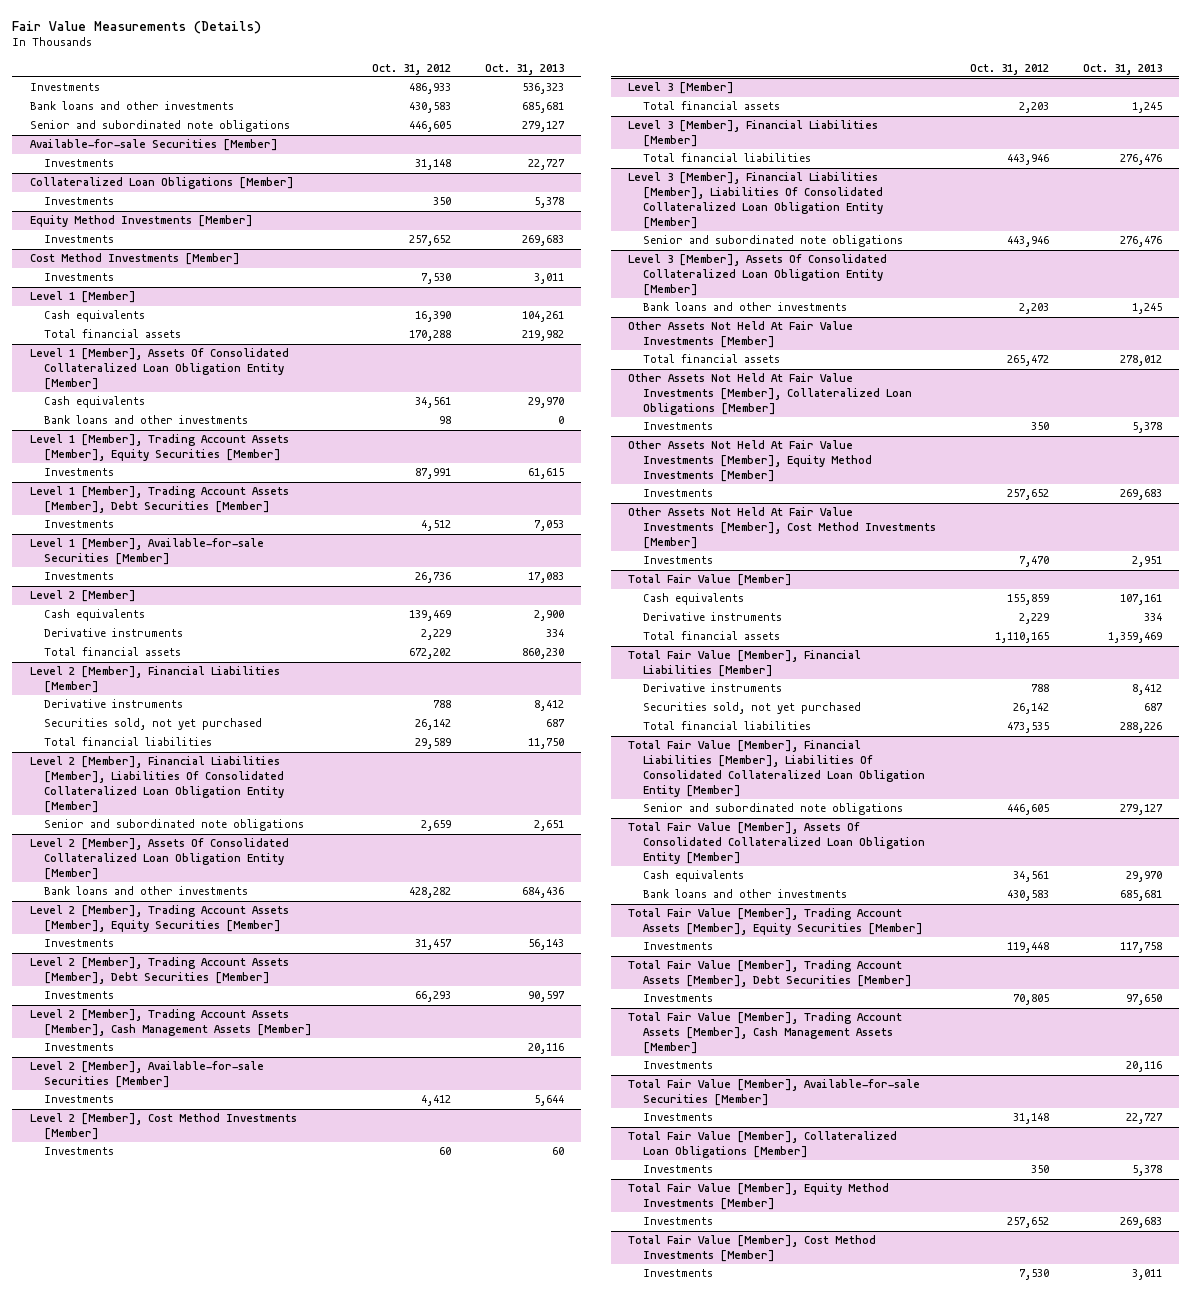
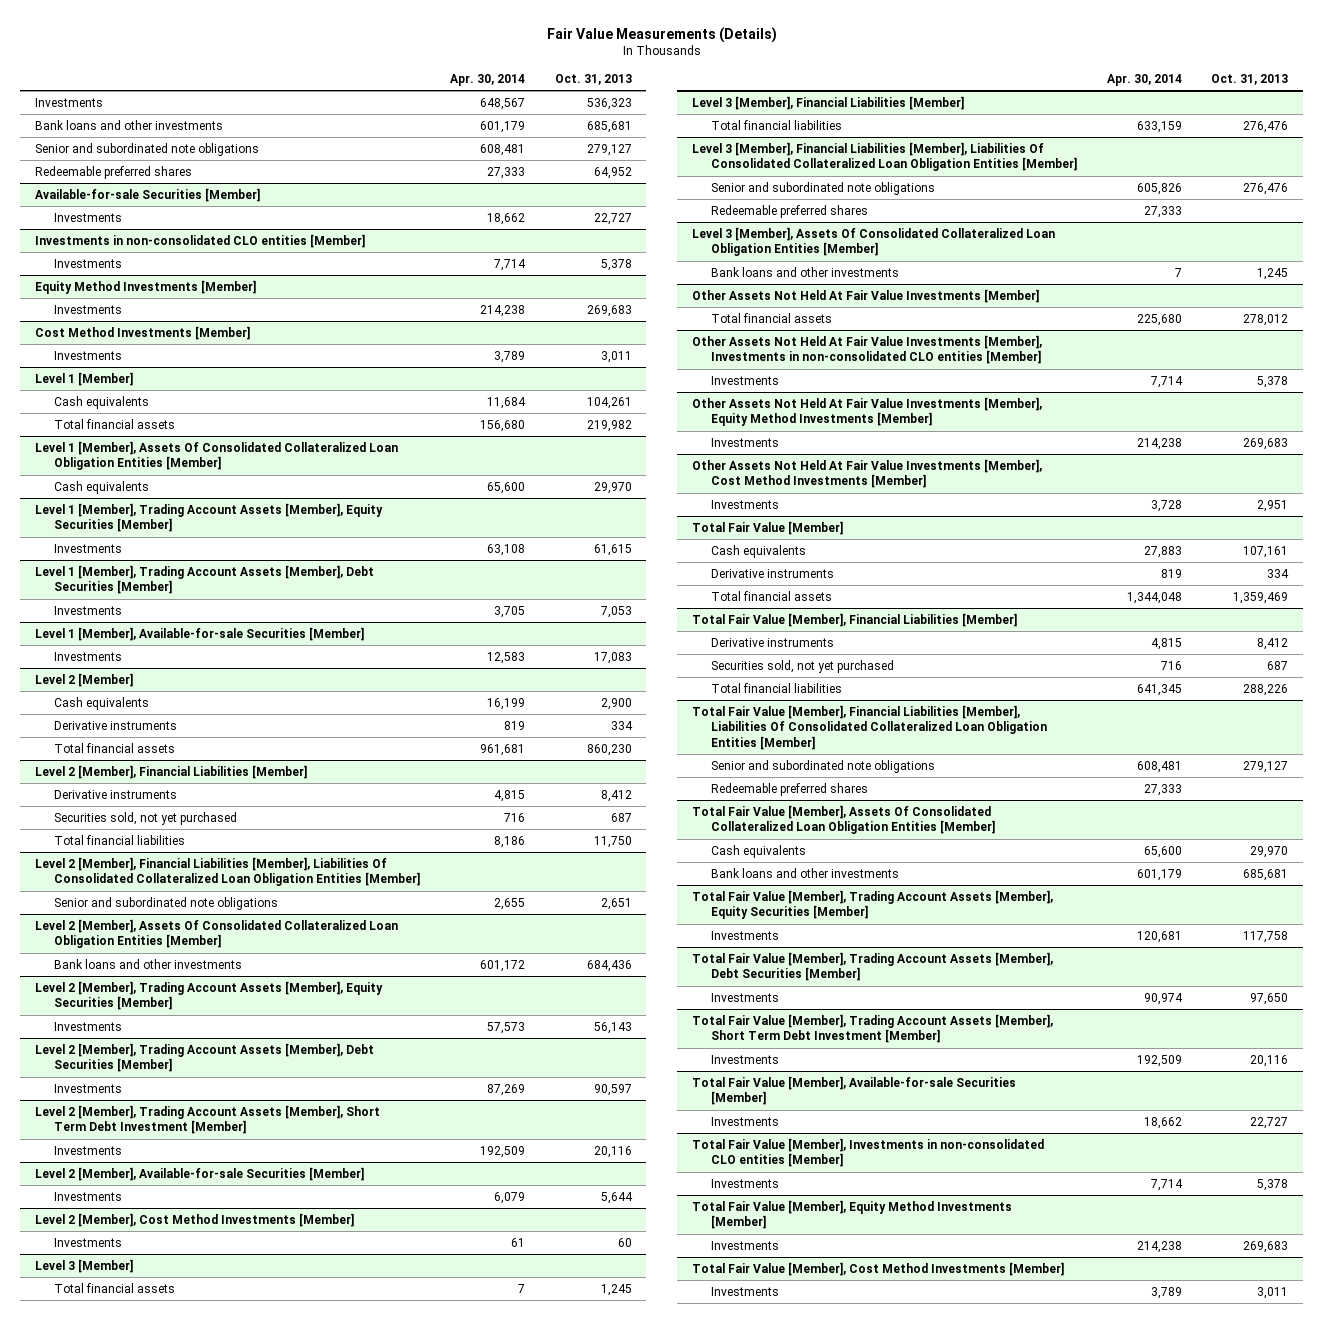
- | Oct. 31, 2012 | Oct. 31, 2013
+ | Apr. 30, 2014 | Oct. 31, 2013
+ Redeemable preferred shares | 27,333 | 64,952
- Collateralized Loan Obligations [Member]
+ Investments in non-consolidated CLO entities [Member]
- Level 1 [Member], Assets Of Consolidated Collateralized Loan Obligation Entity [Member]
+ Level 1 [Member], Assets Of Consolidated Collateralized Loan Obligation Entities [Member]
- Bank loans and other investments | 98 | 0
- Level 2 [Member], Financial Liabilities [Member], Liabilities Of Consolidated Collateralized Loan Obligation Entity [Member]
+ Level 2 [Member], Financial Liabilities [Member], Liabilities Of Consolidated Collateralized Loan Obligation Entities [Member]
- Level 2 [Member], Assets Of Consolidated Collateralized Loan Obligation Entity [Member]
+ Level 2 [Member], Assets Of Consolidated Collateralized Loan Obligation Entities [Member]
- Level 2 [Member], Trading Account Assets [Member], Cash Management Assets [Member]
+ Level 2 [Member], Trading Account Assets [Member], Short Term Debt Investment [Member]
- Level 3 [Member], Financial Liabilities [Member], Liabilities Of Consolidated Collateralized Loan Obligation Entity [Member]
+ Level 3 [Member], Financial Liabilities [Member], Liabilities Of Consolidated Collateralized Loan Obligation Entities [Member]
- Level 3 [Member], Assets Of Consolidated Collateralized Loan Obligation Entity [Member]
+ Redeemable preferred shares | 27,333 |
+ Level 3 [Member], Assets Of Consolidated Collateralized Loan Obligation Entities [Member]
- Other Assets Not Held At Fair Value Investments [Member], Collateralized Loan Obligations [Member]
+ Other Assets Not Held At Fair Value Investments [Member], Investments in non-consolidated CLO entities [Member]
- Total Fair Value [Member], Financial Liabilities [Member], Liabilities Of Consolidated Collateralized Loan Obligation Entity [Member]
+ Total Fair Value [Member], Financial Liabilities [Member], Liabilities Of Consolidated Collateralized Loan Obligation Entities [Member]
- Total Fair Value [Member], Assets Of Consolidated Collateralized Loan Obligation Entity [Member]
+ Redeemable preferred shares | 27,333 |
+ Total Fair Value [Member], Assets Of Consolidated Collateralized Loan Obligation Entities [Member]
- Total Fair Value [Member], Trading Account Assets [Member], Cash Management Assets [Member]
+ Total Fair Value [Member], Trading Account Assets [Member], Short Term Debt Investment [Member]
- Total Fair Value [Member], Collateralized Loan Obligations [Member]
+ Total Fair Value [Member], Investments in non-consolidated CLO entities [Member]

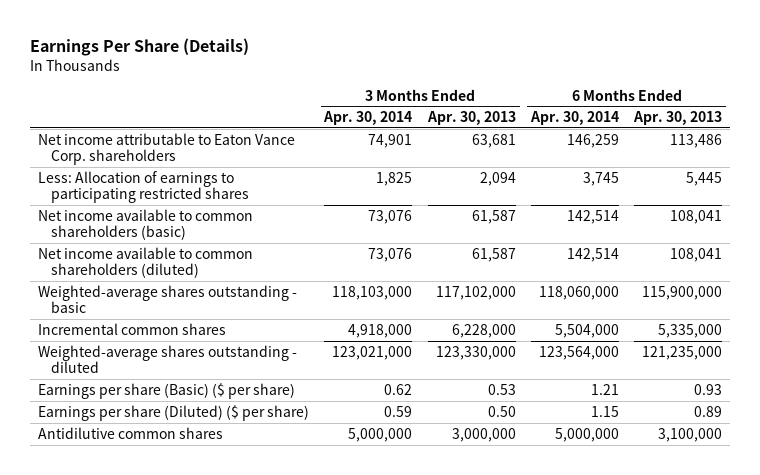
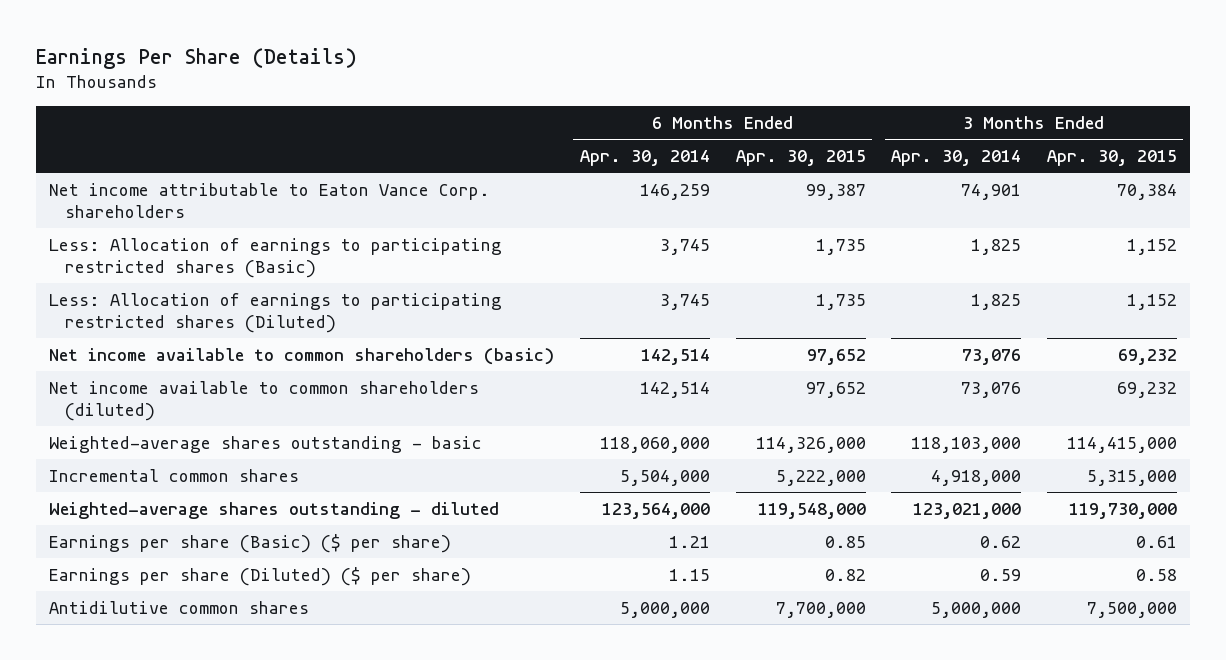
- | 3 Months Ended Apr. 30, 2014 | 3 Months Ended Apr. 30, 2013 | 6 Months Ended Apr. 30, 2014 | 6 Months Ended Apr. 30, 2013
+ | 6 Months Ended Apr. 30, 2014 | 6 Months Ended Apr. 30, 2015 | 3 Months Ended Apr. 30, 2014 | 3 Months Ended Apr. 30, 2015
- Less: Allocation of earnings to participating restricted shares | 1,825 | 2,094 | 3,745 | 5,445
+ Less: Allocation of earnings to participating restricted shares (Basic) | 3,745 | 1,735 | 1,825 | 1,152
+ Less: Allocation of earnings to participating restricted shares (Diluted) | 3,745 | 1,735 | 1,825 | 1,152

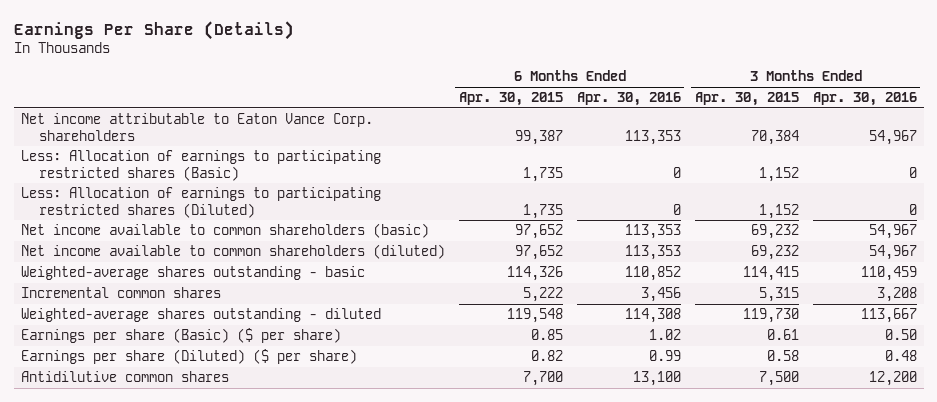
- | 6 Months Ended Apr. 30, 2014 | 6 Months Ended Apr. 30, 2015 | 3 Months Ended Apr. 30, 2014 | 3 Months Ended Apr. 30, 2015
+ | 6 Months Ended Apr. 30, 2015 | 6 Months Ended Apr. 30, 2016 | 3 Months Ended Apr. 30, 2015 | 3 Months Ended Apr. 30, 2016
- Weighted-average shares outstanding - basic | 118,060,000 | 114,326,000 | 118,103,000 | 114,415,000
- Incremental common shares | 5,504,000 | 5,222,000 | 4,918,000 | 5,315,000
- Weighted-average shares outstanding - diluted | 123,564,000 | 119,548,000 | 123,021,000 | 119,730,000
+ Weighted-average shares outstanding - basic | 114,326 | 110,852 | 114,415 | 110,459
+ Incremental common shares | 5,222 | 3,456 | 5,315 | 3,208
+ Weighted-average shares outstanding - diluted | 119,548 | 114,308 | 119,730 | 113,667
- Antidilutive common shares | 5,000,000 | 7,700,000 | 5,000,000 | 7,500,000
+ Antidilutive common shares | 7,700 | 13,100 | 7,500 | 12,200

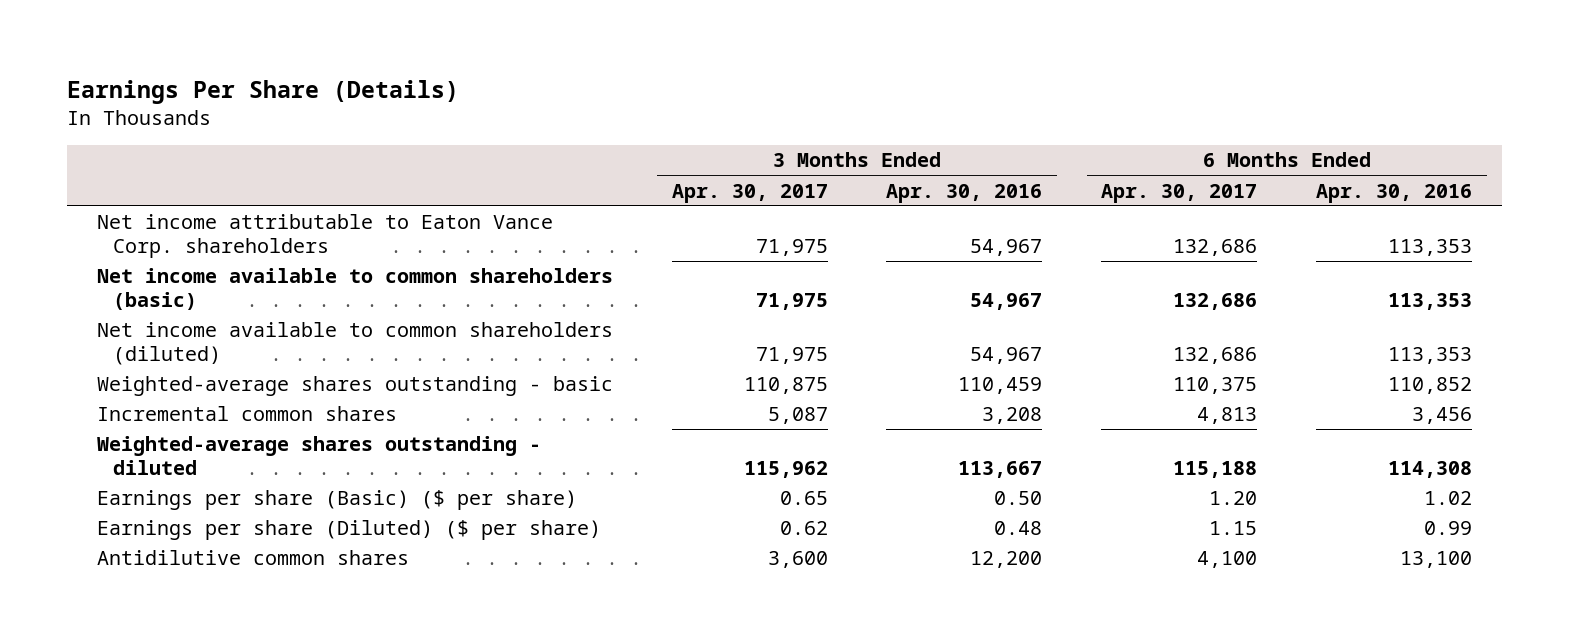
- | 6 Months Ended Apr. 30, 2015 | 6 Months Ended Apr. 30, 2016 | 3 Months Ended Apr. 30, 2015 | 3 Months Ended Apr. 30, 2016
+ | 3 Months Ended Apr. 30, 2017 | 3 Months Ended Apr. 30, 2016 | 6 Months Ended Apr. 30, 2017 | 6 Months Ended Apr. 30, 2016
- Less: Allocation of earnings to participating restricted shares (Basic) | 1,735 | 0 | 1,152 | 0
- Less: Allocation of earnings to participating restricted shares (Diluted) | 1,735 | 0 | 1,152 | 0

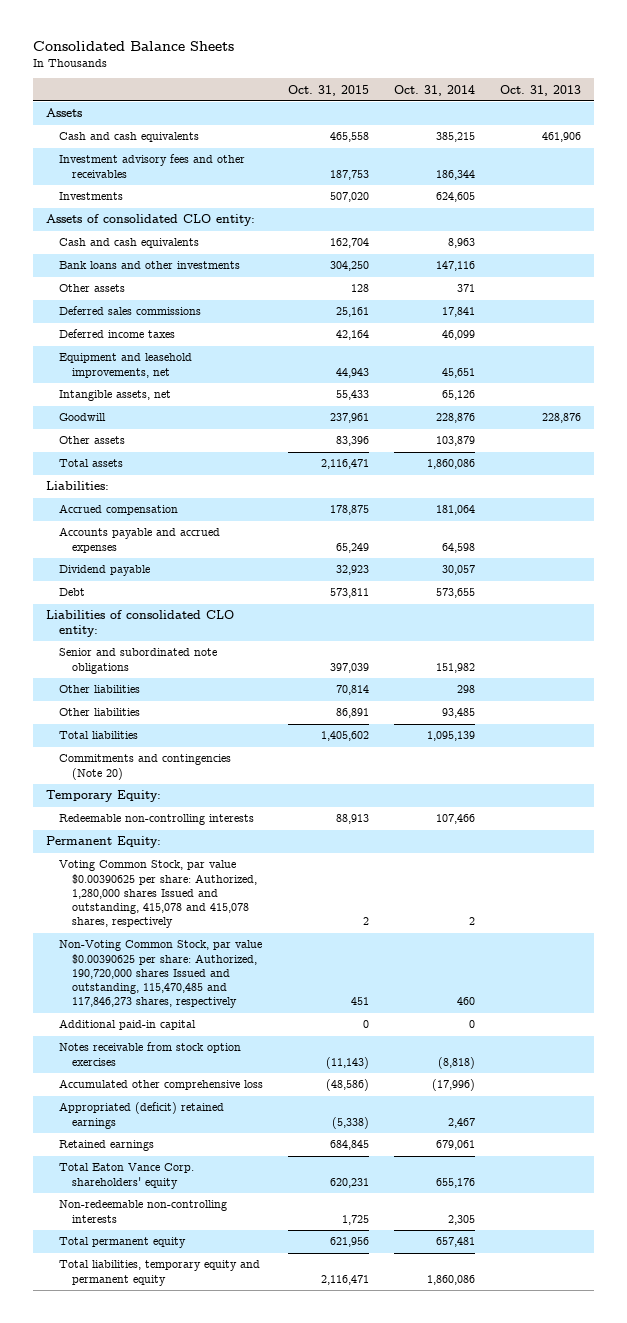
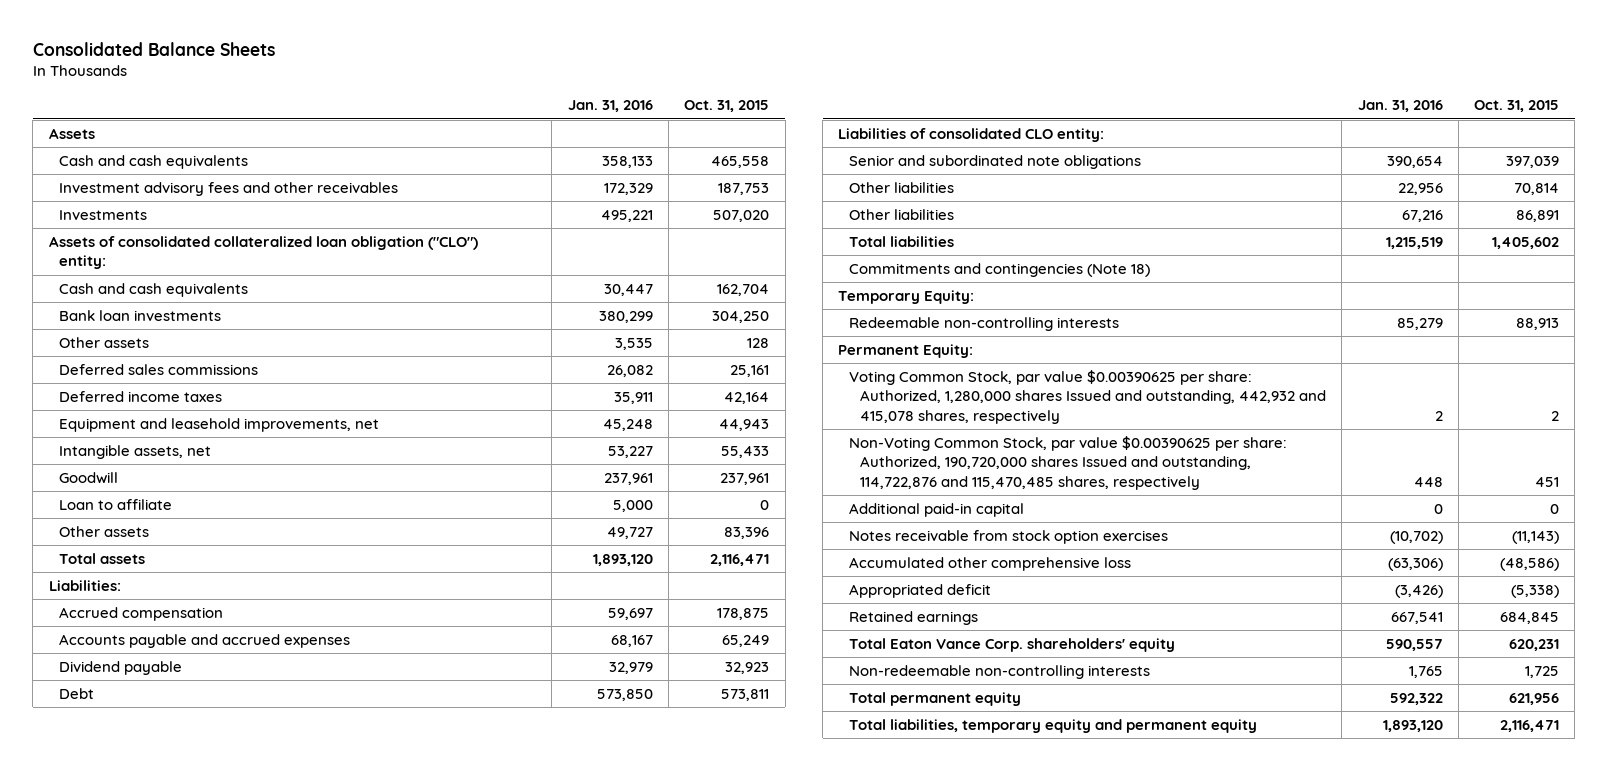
- | Oct. 31, 2015 | Oct. 31, 2014 | Oct. 31, 2013
+ | Jan. 31, 2016 | Oct. 31, 2015
- Assets of consolidated CLO entity:
+ Assets of consolidated collateralized loan obligation ("CLO") entity:
- Bank loans and other investments | 304,250 | 147,116 |
+ Bank loan investments | 380,299 | 304,250
+ Loan to affiliate | 5,000 | 0
- Commitments and contingencies (Note 20)
+ Commitments and contingencies (Note 18)
- Voting Common Stock, par value $0.00390625 per share: Authorized, 1,280,000 shares Issued and outstanding, 415,078 and 415,078 shares, respectively | 2 | 2 |
- Non-Voting Common Stock, par value $0.00390625 per share: Authorized, 190,720,000 shares Issued and outstanding, 115,470,485 and 117,846,273 shares, respectively | 451 | 460 |
+ Voting Common Stock, par value $0.00390625 per share: Authorized, 1,280,000 shares Issued and outstanding, 442,932 and 415,078 shares, respectively | 2 | 2
+ Non-Voting Common Stock, par value $0.00390625 per share: Authorized, 190,720,000 shares Issued and outstanding, 114,722,876 and 115,470,485 shares, respectively | 448 | 451
- Appropriated (deficit) retained earnings | (5,338) | 2,467 |
+ Appropriated deficit | (3,426) | (5,338)

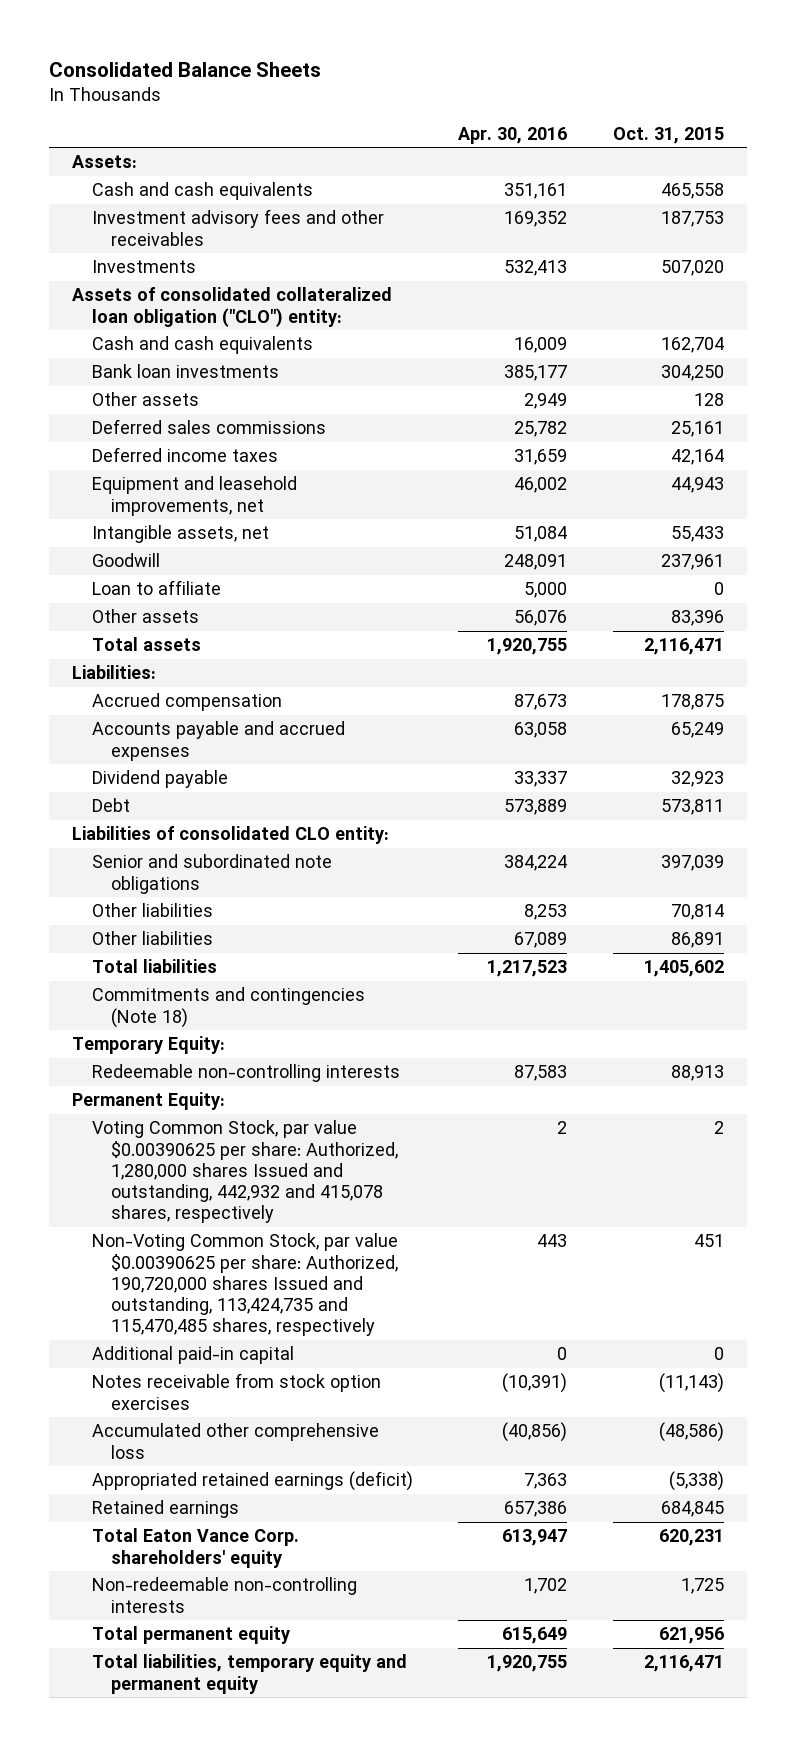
- | Jan. 31, 2016 | Oct. 31, 2015
+ | Apr. 30, 2016 | Oct. 31, 2015
- Assets
+ Assets:
- Non-Voting Common Stock, par value $0.00390625 per share: Authorized, 190,720,000 shares Issued and outstanding, 114,722,876 and 115,470,485 shares, respectively | 448 | 451
+ Non-Voting Common Stock, par value $0.00390625 per share: Authorized, 190,720,000 shares Issued and outstanding, 113,424,735 and 115,470,485 shares, respectively | 443 | 451
- Appropriated deficit | (3,426) | (5,338)
+ Appropriated retained earnings (deficit) | 7,363 | (5,338)

